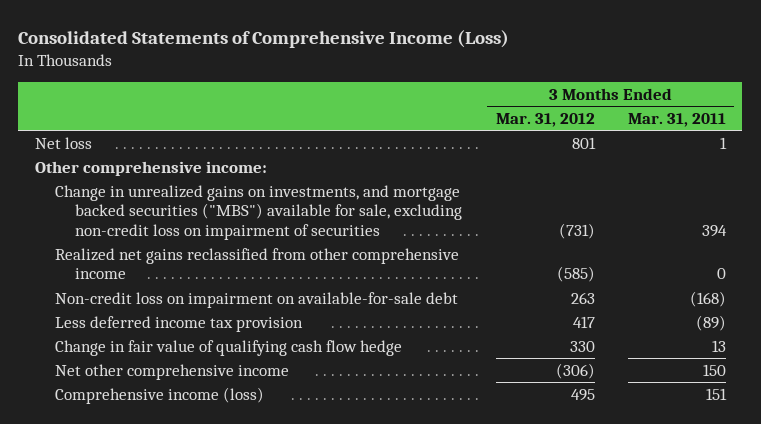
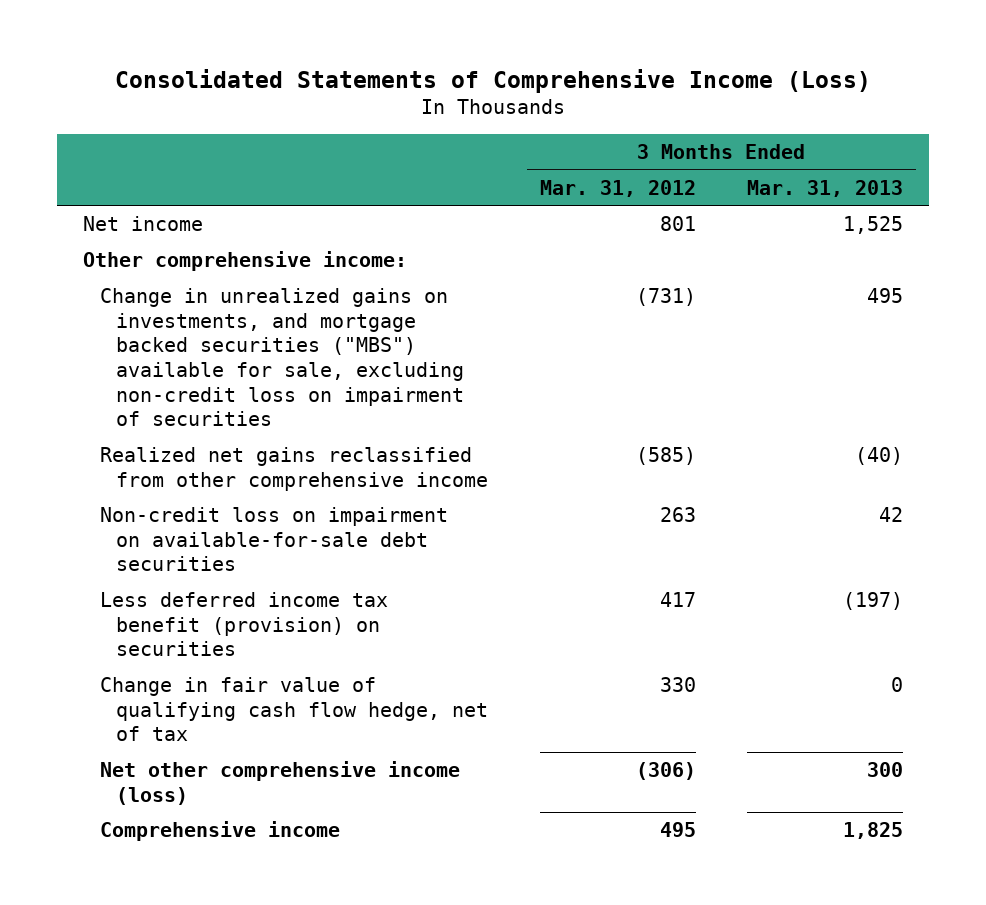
- | 3 Months Ended Mar. 31, 2012 | 3 Months Ended Mar. 31, 2011
+ | 3 Months Ended Mar. 31, 2012 | 3 Months Ended Mar. 31, 2013
- Net loss | 801 | 1
+ Net income | 801 | 1,525
- Non-credit loss on impairment on available-for-sale debt | 263 | (168)
- Less deferred income tax provision | 417 | (89)
- Change in fair value of qualifying cash flow hedge | 330 | 13
- Net other comprehensive income | (306) | 150
- Comprehensive income (loss) | 495 | 151
+ Non-credit loss on impairment on available-for-sale debt securities | 263 | 42
+ Less deferred income tax benefit (provision) on securities | 417 | (197)
+ Change in fair value of qualifying cash flow hedge, net of tax | 330 | 0
+ Net other comprehensive income (loss) | (306) | 300
+ Comprehensive income | 495 | 1,825

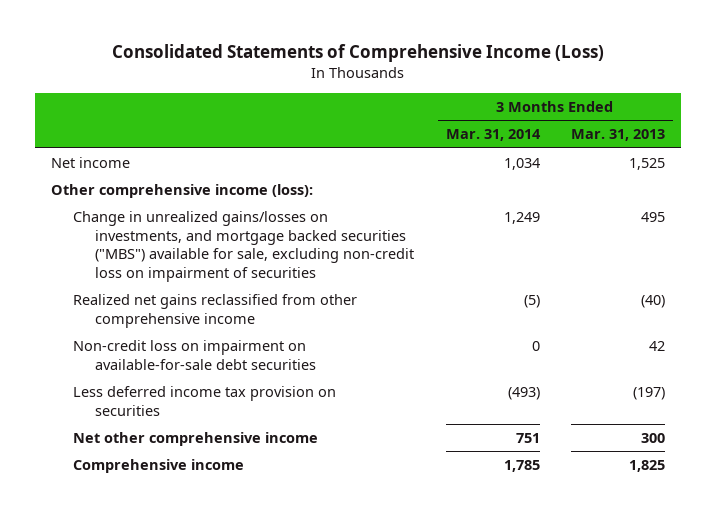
- | 3 Months Ended Mar. 31, 2012 | 3 Months Ended Mar. 31, 2013
+ | 3 Months Ended Mar. 31, 2014 | 3 Months Ended Mar. 31, 2013
- Other comprehensive income:
- Change in unrealized gains on investments, and mortgage backed securities ("MBS") available for sale, excluding non-credit loss on impairment of securities | (731) | 495
+ Other comprehensive income (loss):
+ Change in unrealized gains/losses on investments, and mortgage backed securities ("MBS") available for sale, excluding non-credit loss on impairment of securities | 1,249 | 495
- Less deferred income tax benefit (provision) on securities | 417 | (197)
- Change in fair value of qualifying cash flow hedge, net of tax | 330 | 0
- Net other comprehensive income (loss) | (306) | 300
+ Less deferred income tax provision on securities | (493) | (197)
+ Net other comprehensive income | 751 | 300

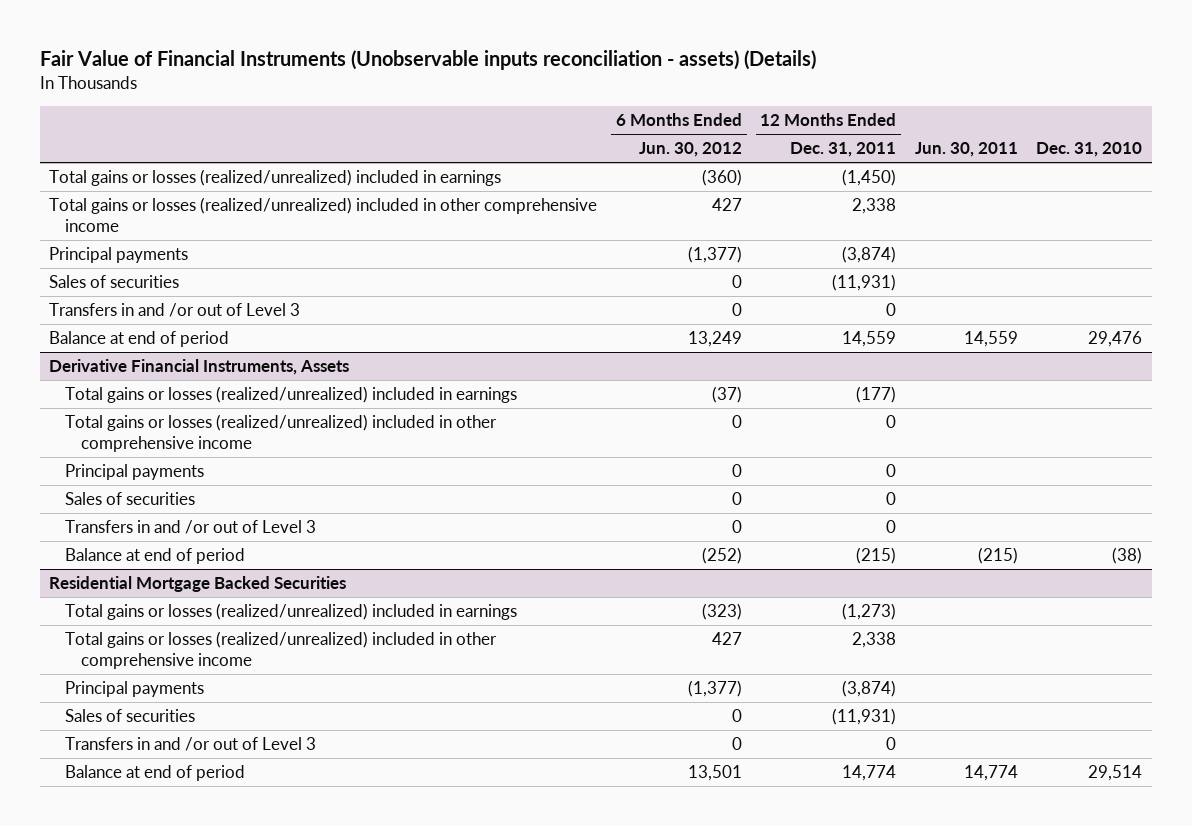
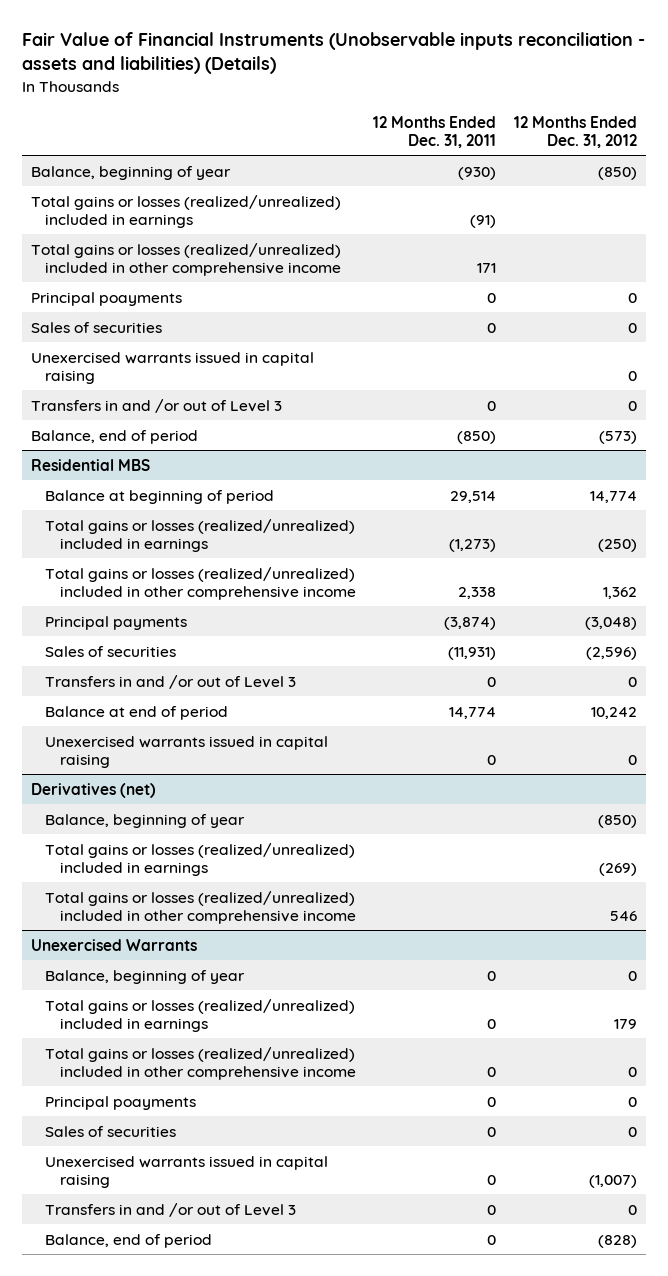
- Fair Value of Financial Instruments (Unobservable inputs reconciliation - assets) (Details)
+ Fair Value of Financial Instruments (Unobservable inputs reconciliation - assets and liabilities) (Details)
- | 6 Months Ended Jun. 30, 2012 | 12 Months Ended Dec. 31, 2011 | Jun. 30, 2011 | Dec. 31, 2010
+ | 12 Months Ended Dec. 31, 2011 | 12 Months Ended Dec. 31, 2012
- Total gains or losses (realized/unrealized) included in earnings | (360) | (1,450) | |
- Total gains or losses (realized/unrealized) included in other comprehensive income | 427 | 2,338 | |
- Principal payments | (1,377) | (3,874) | |
- Sales of securities | 0 | (11,931) | |
- Transfers in and /or out of Level 3 | 0 | 0 | |
- Balance at end of period | 13,249 | 14,559 | 14,559 | 29,476
- Derivative Financial Instruments, Assets
- Total gains or losses (realized/unrealized) included in earnings | (37) | (177) | |
- Total gains or losses (realized/unrealized) included in other comprehensive income | 0 | 0 | |
- Principal payments | 0 | 0 | |
+ Balance, beginning of year | (930) | (850)
+ Total gains or losses (realized/unrealized) included in earnings | (91) |
+ Total gains or losses (realized/unrealized) included in other comprehensive income | 171 |
+ Principal poayments | 0 | 0
+ Unexercised warrants issued in capital raising | | 0
- Balance at end of period | (252) | (215) | (215) | (38)
- Residential Mortgage Backed Securities
+ Balance, end of period | (850) | (573)
+ Residential MBS
+ Balance at beginning of period | 29,514 | 14,774
+ Unexercised warrants issued in capital raising | 0 | 0
+ Derivatives (net)
+ Balance, beginning of year | | (850)
+ Total gains or losses (realized/unrealized) included in earnings | | (269)
+ Total gains or losses (realized/unrealized) included in other comprehensive income | | 546
+ Unexercised Warrants
+ Balance, beginning of year | 0 | 0
+ Total gains or losses (realized/unrealized) included in earnings | 0 | 179
+ Total gains or losses (realized/unrealized) included in other comprehensive income | 0 | 0
+ Principal poayments | 0 | 0
+ Sales of securities | 0 | 0
+ Unexercised warrants issued in capital raising | 0 | (1,007)
+ Transfers in and /or out of Level 3 | 0 | 0
+ Balance, end of period | 0 | (828)

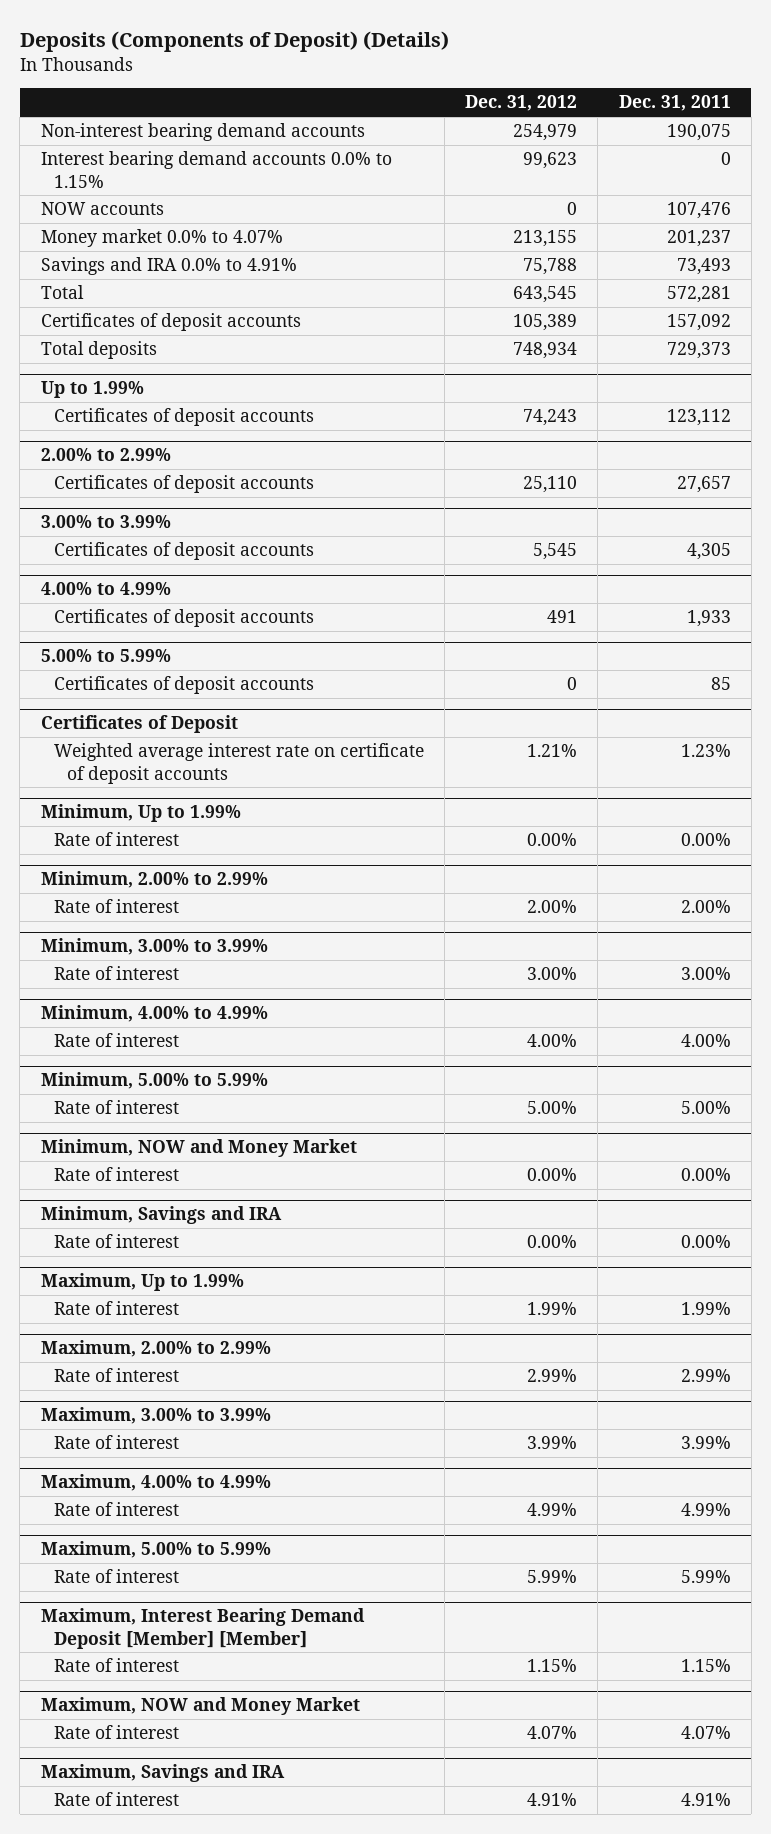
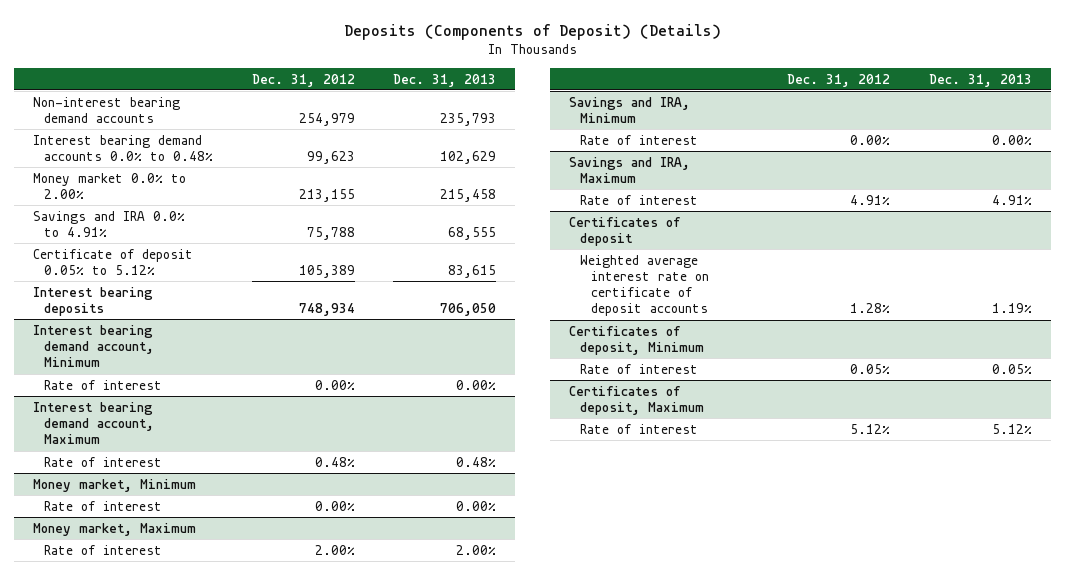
- | Dec. 31, 2012 | Dec. 31, 2011
+ | Dec. 31, 2012 | Dec. 31, 2013
- Interest bearing demand accounts 0.0% to 1.15% | 99,623 | 0
- NOW accounts | 0 | 107,476
- Money market 0.0% to 4.07% | 213,155 | 201,237
+ Interest bearing demand accounts 0.0% to 0.48% | 99,623 | 102,629
+ Money market 0.0% to 2.00% | 213,155 | 215,458
- Total | 643,545 | 572,281
- Certificates of deposit accounts | 105,389 | 157,092
- Total deposits | 748,934 | 729,373
- Up to 1.99%
- Certificates of deposit accounts | 74,243 | 123,112
- 2.00% to 2.99%
- Certificates of deposit accounts | 25,110 | 27,657
- 3.00% to 3.99%
- Certificates of deposit accounts | 5,545 | 4,305
- 4.00% to 4.99%
- Certificates of deposit accounts | 491 | 1,933
- 5.00% to 5.99%
- Certificates of deposit accounts | 0 | 85
- Certificates of Deposit
- Weighted average interest rate on certificate of deposit accounts | 1.21% | 1.23%
- Minimum, Up to 1.99%
+ Certificate of deposit 0.05% to 5.12% | 105,389 | 83,615
+ Interest bearing deposits | 748,934 | 706,050
+ Interest bearing demand account, Minimum
- Minimum, 2.00% to 2.99%
- Rate of interest | 2.00% | 2.00%
- Minimum, 3.00% to 3.99%
- Rate of interest | 3.00% | 3.00%
- Minimum, 4.00% to 4.99%
- Rate of interest | 4.00% | 4.00%
- Minimum, 5.00% to 5.99%
- Rate of interest | 5.00% | 5.00%
- Minimum, NOW and Money Market
+ Interest bearing demand account, Maximum
+ Rate of interest | 0.48% | 0.48%
+ Money market, Minimum
- Minimum, Savings and IRA
+ Money market, Maximum
+ Rate of interest | 2.00% | 2.00%
+ Savings and IRA, Minimum
- Maximum, Up to 1.99%
- Rate of interest | 1.99% | 1.99%
- Maximum, 2.00% to 2.99%
- Rate of interest | 2.99% | 2.99%
- Maximum, 3.00% to 3.99%
- Rate of interest | 3.99% | 3.99%
- Maximum, 4.00% to 4.99%
- Rate of interest | 4.99% | 4.99%
- Maximum, 5.00% to 5.99%
- Rate of interest | 5.99% | 5.99%
- Maximum, Interest Bearing Demand Deposit [Member] [Member]
- Rate of interest | 1.15% | 1.15%
- Maximum, NOW and Money Market
- Rate of interest | 4.07% | 4.07%
- Maximum, Savings and IRA
+ Savings and IRA, Maximum
+ Certificates of deposit
+ Weighted average interest rate on certificate of deposit accounts | 1.28% | 1.19%
+ Certificates of deposit, Minimum
+ Rate of interest | 0.05% | 0.05%
+ Certificates of deposit, Maximum
+ Rate of interest | 5.12% | 5.12%

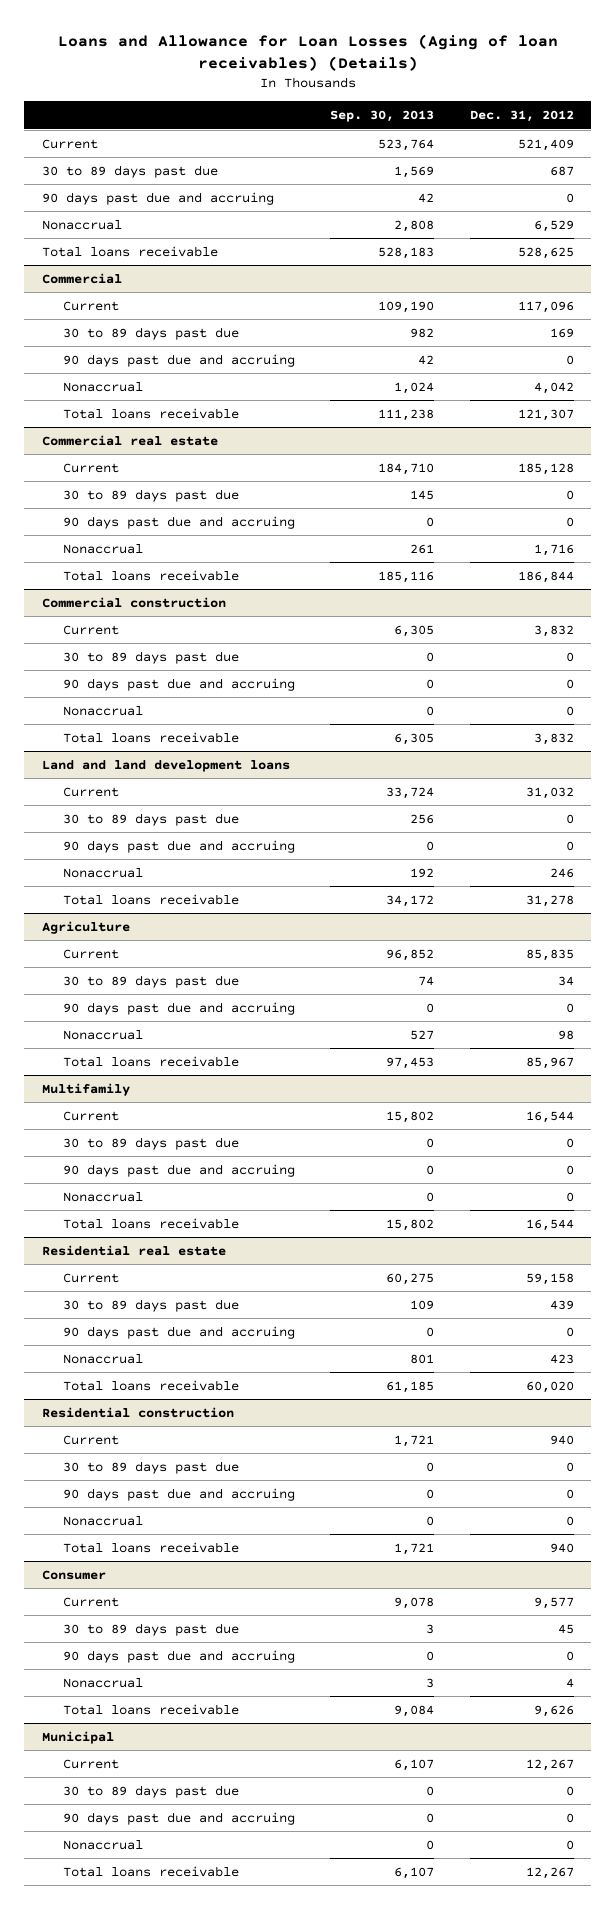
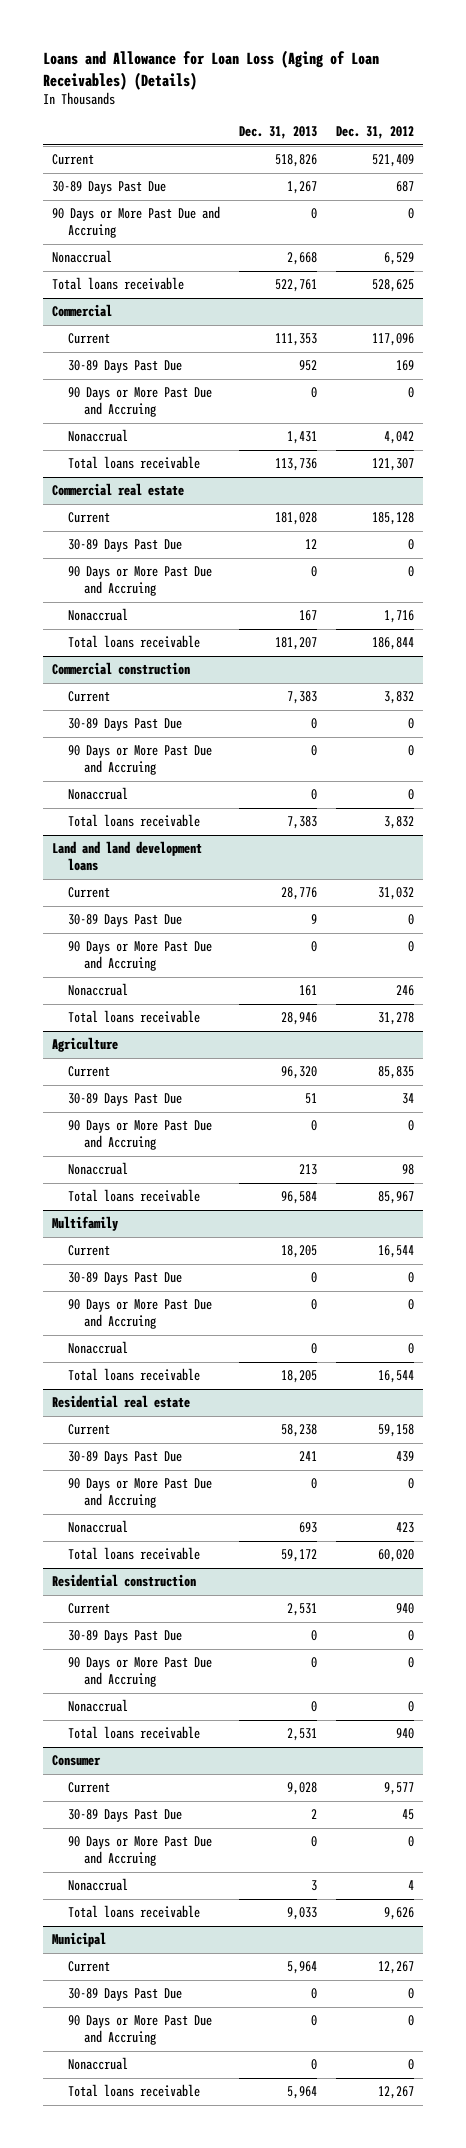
- Loans and Allowance for Loan Losses (Aging of loan receivables) (Details)
+ Loans and Allowance for Loan Loss (Aging of Loan Receivables) (Details)
- | Sep. 30, 2013 | Dec. 31, 2012
+ | Dec. 31, 2013 | Dec. 31, 2012
- 30 to 89 days past due | 1,569 | 687
- 90 days past due and accruing | 42 | 0
+ 30-89 Days Past Due | 1,267 | 687
+ 90 Days or More Past Due and Accruing | 0 | 0
@ Commercial
- 30 to 89 days past due | 982 | 169
- 90 days past due and accruing | 42 | 0
+ 30-89 Days Past Due | 952 | 169
+ 90 Days or More Past Due and Accruing | 0 | 0
@ Commercial real estate
- 30 to 89 days past due | 145 | 0
- 90 days past due and accruing | 0 | 0
+ 30-89 Days Past Due | 12 | 0
+ 90 Days or More Past Due and Accruing | 0 | 0
@ Commercial construction
- 30 to 89 days past due | 0 | 0
- 90 days past due and accruing | 0 | 0
+ 30-89 Days Past Due | 0 | 0
+ 90 Days or More Past Due and Accruing | 0 | 0
@ Land and land development loans
- 30 to 89 days past due | 256 | 0
- 90 days past due and accruing | 0 | 0
+ 30-89 Days Past Due | 9 | 0
+ 90 Days or More Past Due and Accruing | 0 | 0
@ Agriculture
- 30 to 89 days past due | 74 | 34
- 90 days past due and accruing | 0 | 0
+ 30-89 Days Past Due | 51 | 34
+ 90 Days or More Past Due and Accruing | 0 | 0
@ Multifamily
- 30 to 89 days past due | 0 | 0
- 90 days past due and accruing | 0 | 0
+ 30-89 Days Past Due | 0 | 0
+ 90 Days or More Past Due and Accruing | 0 | 0
@ Residential real estate
- 30 to 89 days past due | 109 | 439
- 90 days past due and accruing | 0 | 0
+ 30-89 Days Past Due | 241 | 439
+ 90 Days or More Past Due and Accruing | 0 | 0
@ Residential construction
- 30 to 89 days past due | 0 | 0
- 90 days past due and accruing | 0 | 0
+ 30-89 Days Past Due | 0 | 0
+ 90 Days or More Past Due and Accruing | 0 | 0
@ Consumer
- 30 to 89 days past due | 3 | 45
- 90 days past due and accruing | 0 | 0
+ 30-89 Days Past Due | 2 | 45
+ 90 Days or More Past Due and Accruing | 0 | 0
@ Municipal
- 30 to 89 days past due | 0 | 0
- 90 days past due and accruing | 0 | 0
+ 30-89 Days Past Due | 0 | 0
+ 90 Days or More Past Due and Accruing | 0 | 0

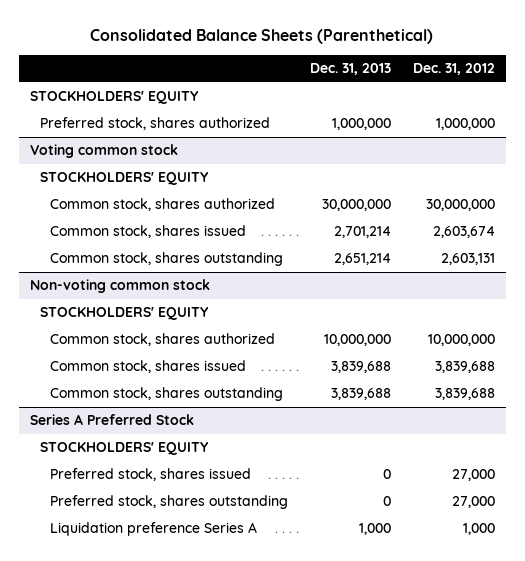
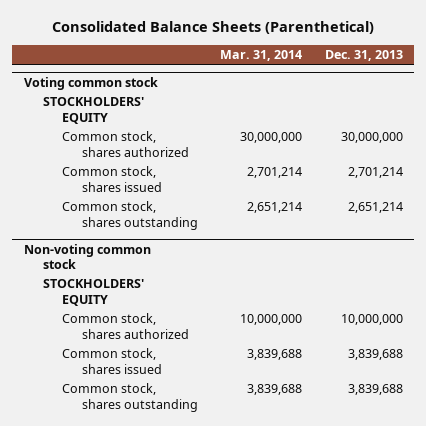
- | Dec. 31, 2013 | Dec. 31, 2012
+ | Mar. 31, 2014 | Dec. 31, 2013
- STOCKHOLDERS' EQUITY
- Preferred stock, shares authorized | 1,000,000 | 1,000,000
- Series A Preferred Stock
- STOCKHOLDERS' EQUITY
- Preferred stock, shares issued | 0 | 27,000
- Preferred stock, shares outstanding | 0 | 27,000
- Liquidation preference Series A | 1,000 | 1,000

